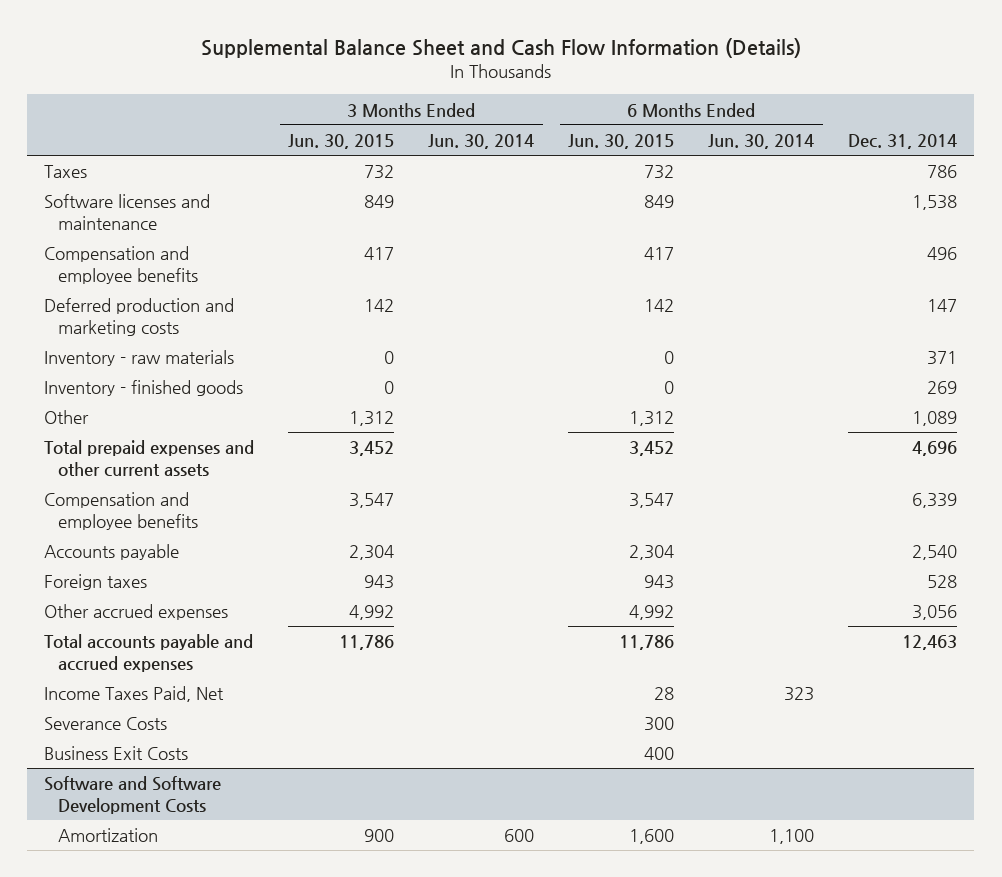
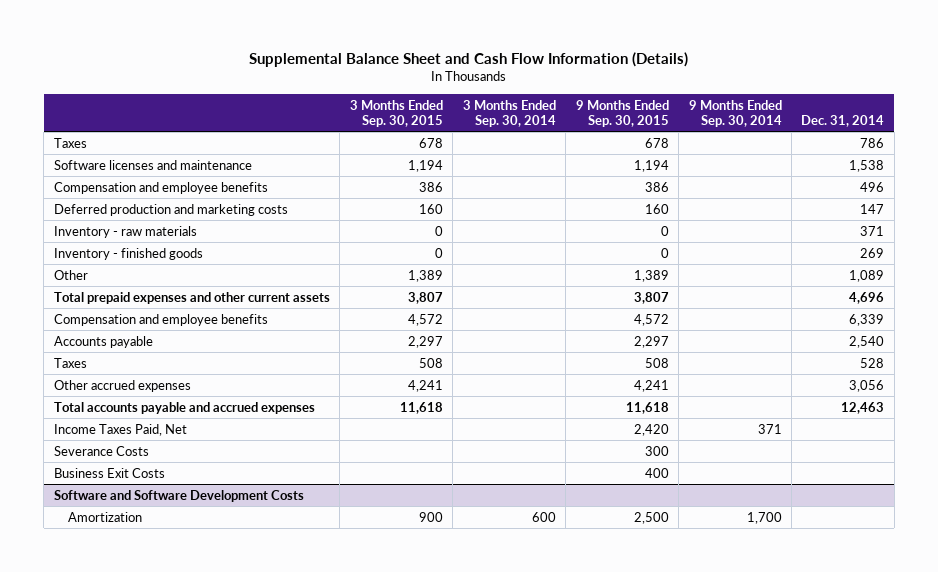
- | 3 Months Ended Jun. 30, 2015 | 3 Months Ended Jun. 30, 2014 | 6 Months Ended Jun. 30, 2015 | 6 Months Ended Jun. 30, 2014 | Dec. 31, 2014
+ | 3 Months Ended Sep. 30, 2015 | 3 Months Ended Sep. 30, 2014 | 9 Months Ended Sep. 30, 2015 | 9 Months Ended Sep. 30, 2014 | Dec. 31, 2014
- Foreign taxes | 943 | | 943 | | 528
+ Taxes | 508 | | 508 | | 528

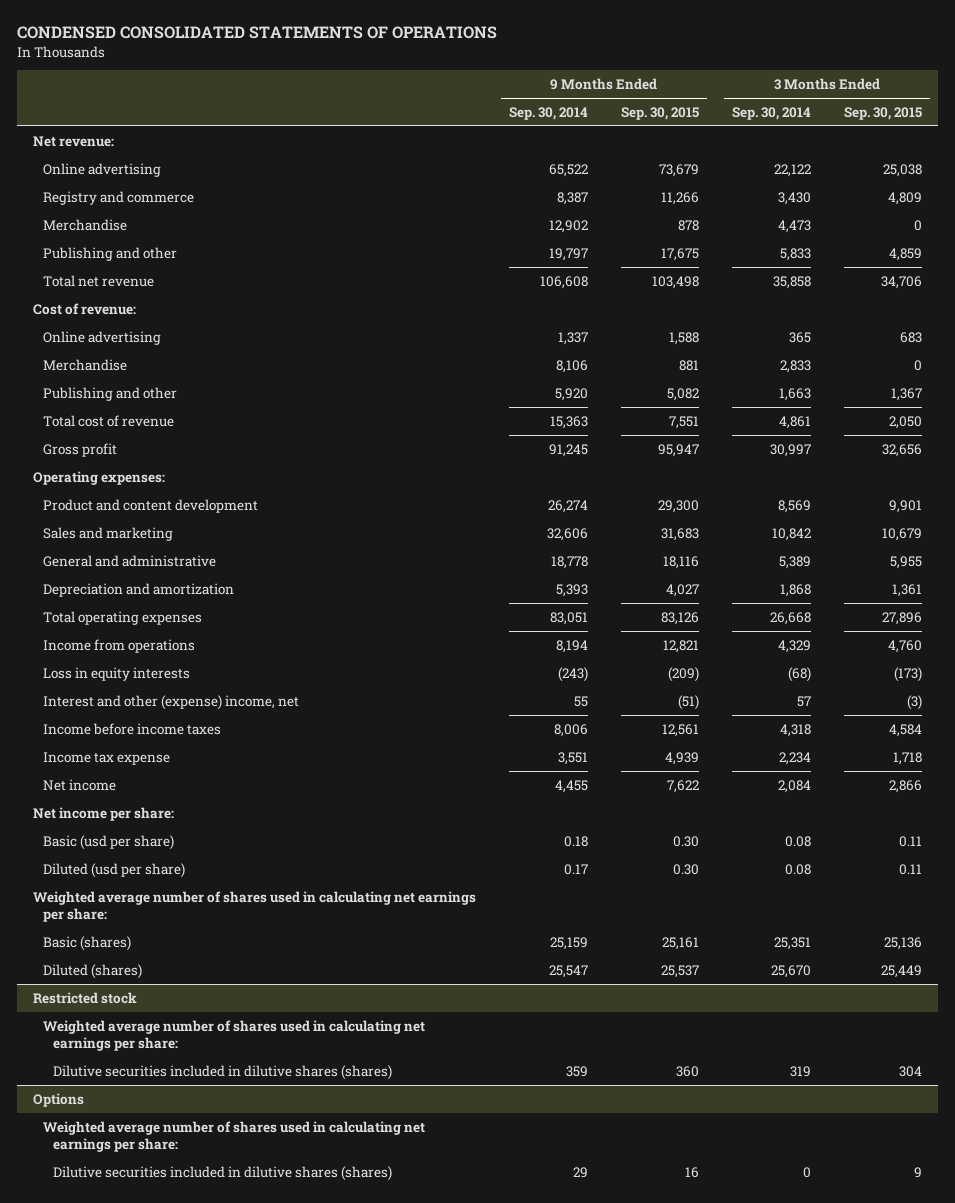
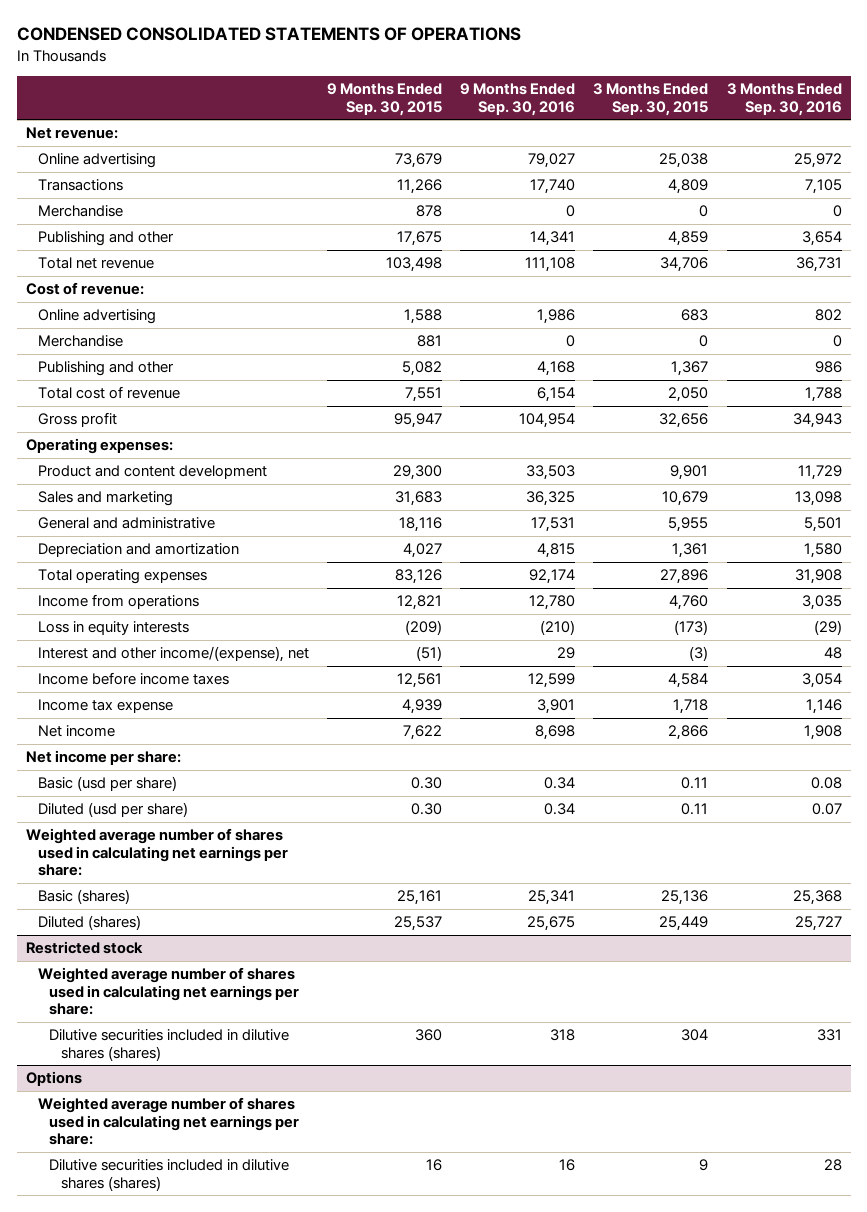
- | 9 Months Ended Sep. 30, 2014 | 9 Months Ended Sep. 30, 2015 | 3 Months Ended Sep. 30, 2014 | 3 Months Ended Sep. 30, 2015
+ | 9 Months Ended Sep. 30, 2015 | 9 Months Ended Sep. 30, 2016 | 3 Months Ended Sep. 30, 2015 | 3 Months Ended Sep. 30, 2016
- Registry and commerce | 8,387 | 11,266 | 3,430 | 4,809
+ Transactions | 11,266 | 17,740 | 4,809 | 7,105
- Interest and other (expense) income, net | 55 | (51) | 57 | (3)
+ Interest and other income/(expense), net | (51) | 29 | (3) | 48

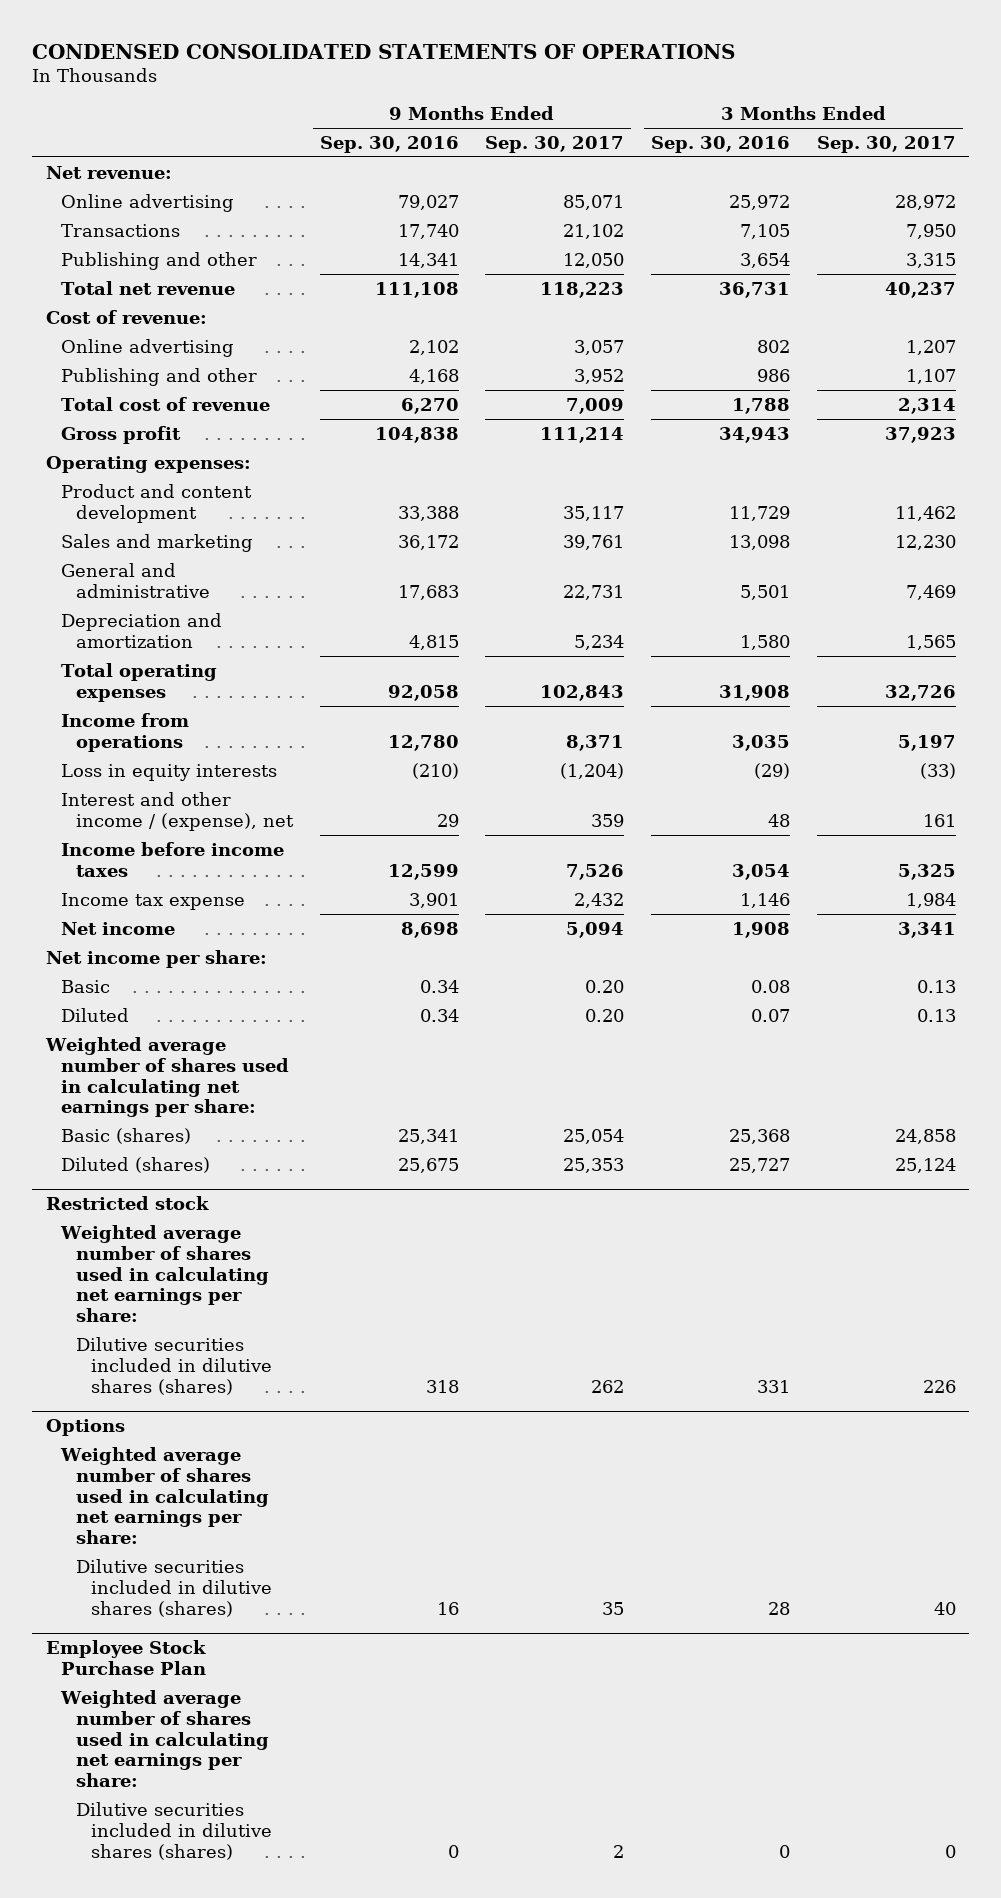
- | 9 Months Ended Sep. 30, 2015 | 9 Months Ended Sep. 30, 2016 | 3 Months Ended Sep. 30, 2015 | 3 Months Ended Sep. 30, 2016
+ | 9 Months Ended Sep. 30, 2016 | 9 Months Ended Sep. 30, 2017 | 3 Months Ended Sep. 30, 2016 | 3 Months Ended Sep. 30, 2017
- Merchandise | 878 | 0 | 0 | 0
- Online advertising | 1,588 | 1,986 | 683 | 802
- Merchandise | 881 | 0 | 0 | 0
+ Online advertising | 2,102 | 3,057 | 802 | 1,207
- Total cost of revenue | 7,551 | 6,154 | 2,050 | 1,788
- Gross profit | 95,947 | 104,954 | 32,656 | 34,943
+ Total cost of revenue | 6,270 | 7,009 | 1,788 | 2,314
+ Gross profit | 104,838 | 111,214 | 34,943 | 37,923
- Product and content development | 29,300 | 33,503 | 9,901 | 11,729
- Sales and marketing | 31,683 | 36,325 | 10,679 | 13,098
- General and administrative | 18,116 | 17,531 | 5,955 | 5,501
+ Product and content development | 33,388 | 35,117 | 11,729 | 11,462
+ Sales and marketing | 36,172 | 39,761 | 13,098 | 12,230
+ General and administrative | 17,683 | 22,731 | 5,501 | 7,469
- Total operating expenses | 83,126 | 92,174 | 27,896 | 31,908
+ Total operating expenses | 92,058 | 102,843 | 31,908 | 32,726
- Interest and other income/(expense), net | (51) | 29 | (3) | 48
+ Interest and other income / (expense), net | 29 | 359 | 48 | 161
- Basic (usd per share) | 0.30 | 0.34 | 0.11 | 0.08
- Diluted (usd per share) | 0.30 | 0.34 | 0.11 | 0.07
+ Basic | 0.34 | 0.20 | 0.08 | 0.13
+ Diluted | 0.34 | 0.20 | 0.07 | 0.13
+ Employee Stock Purchase Plan
+ Weighted average number of shares used in calculating net earnings per share:
+ Dilutive securities included in dilutive shares (shares) | 0 | 2 | 0 | 0

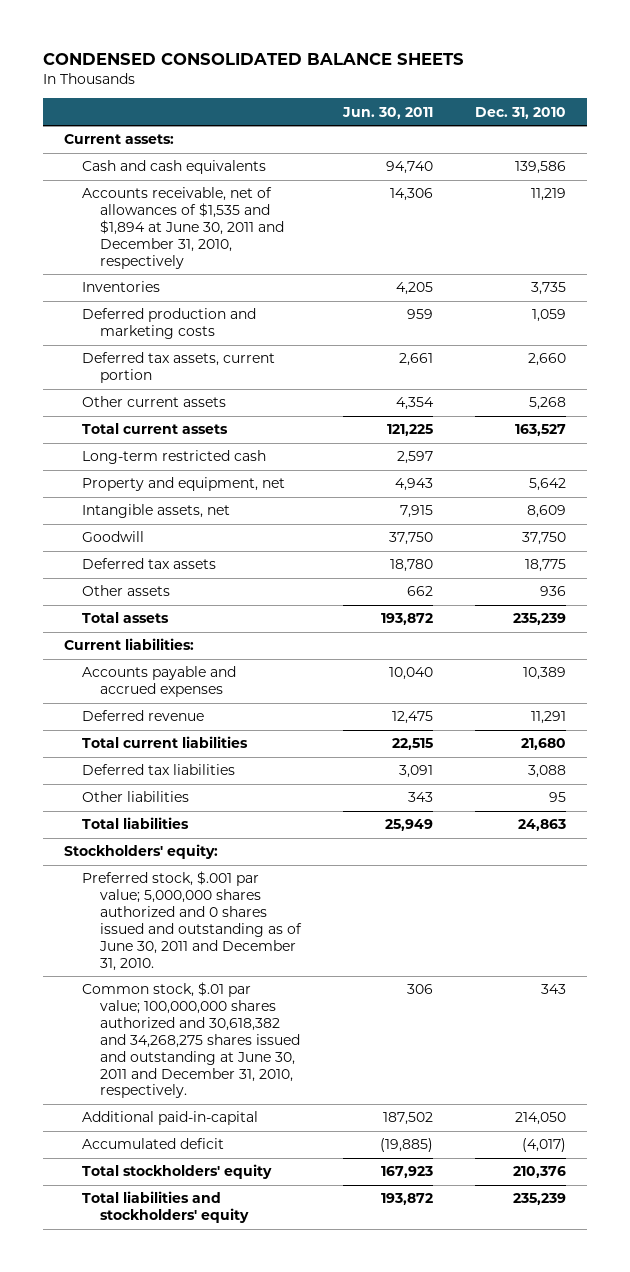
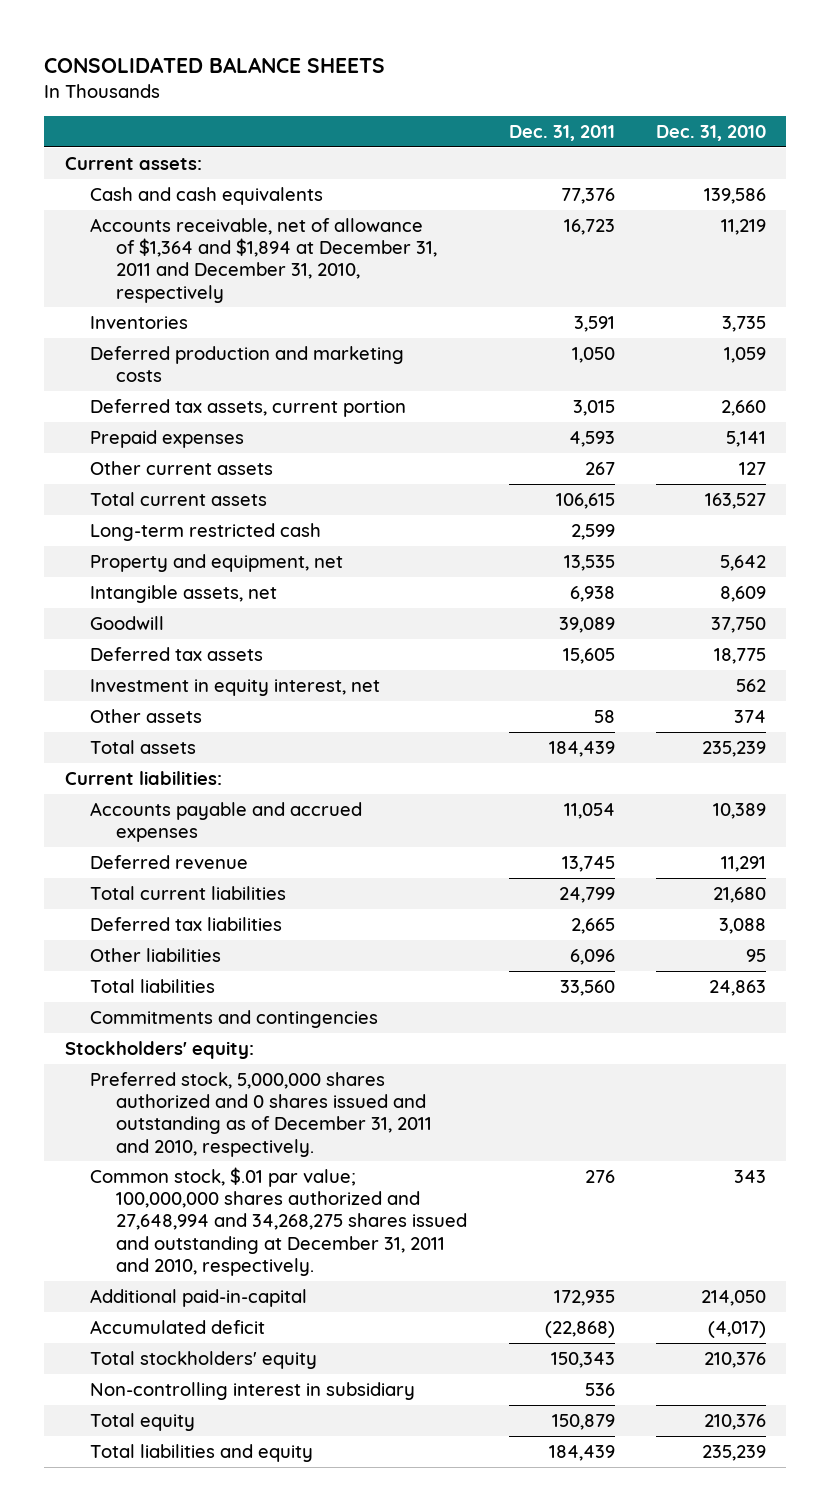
- CONDENSED CONSOLIDATED BALANCE SHEETS
+ CONSOLIDATED BALANCE SHEETS
- | Jun. 30, 2011 | Dec. 31, 2010
+ | Dec. 31, 2011 | Dec. 31, 2010
- Accounts receivable, net of allowances of $1,535 and $1,894 at June 30, 2011 and December 31, 2010, respectively | 14,306 | 11,219
+ Accounts receivable, net of allowance of $1,364 and $1,894 at December 31, 2011 and December 31, 2010, respectively | 16,723 | 11,219
- Other current assets | 4,354 | 5,268
+ Prepaid expenses | 4,593 | 5,141
+ Other current assets | 267 | 127
- Other assets | 662 | 936
+ Investment in equity interest, net | | 562
+ Other assets | 58 | 374
+ Commitments and contingencies
- Preferred stock, $.001 par value; 5,000,000 shares authorized and 0 shares issued and outstanding as of June 30, 2011 and December 31, 2010.
- Common stock, $.01 par value; 100,000,000 shares authorized and 30,618,382 and 34,268,275 shares issued and outstanding at June 30, 2011 and December 31, 2010, respectively. | 306 | 343
+ Preferred stock, 5,000,000 shares authorized and 0 shares issued and outstanding as of December 31, 2011 and 2010, respectively.
+ Common stock, $.01 par value; 100,000,000 shares authorized and 27,648,994 and 34,268,275 shares issued and outstanding at December 31, 2011 and 2010, respectively. | 276 | 343
- Total liabilities and stockholders' equity | 193,872 | 235,239
+ Non-controlling interest in subsidiary | 536 |
+ Total equity | 150,879 | 210,376
+ Total liabilities and equity | 184,439 | 235,239

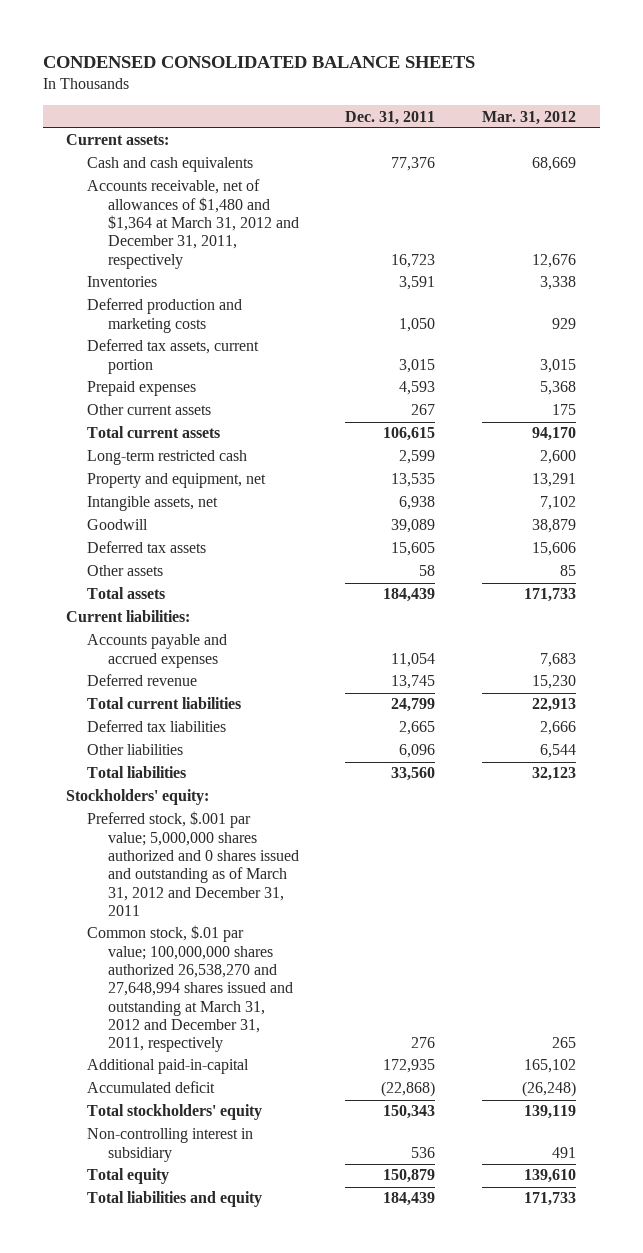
- CONSOLIDATED BALANCE SHEETS
+ CONDENSED CONSOLIDATED BALANCE SHEETS
- | Dec. 31, 2011 | Dec. 31, 2010
+ | Dec. 31, 2011 | Mar. 31, 2012
- Accounts receivable, net of allowance of $1,364 and $1,894 at December 31, 2011 and December 31, 2010, respectively | 16,723 | 11,219
+ Accounts receivable, net of allowances of $1,480 and $1,364 at March 31, 2012 and December 31, 2011, respectively | 16,723 | 12,676
- Investment in equity interest, net | | 562
- Commitments and contingencies
- Preferred stock, 5,000,000 shares authorized and 0 shares issued and outstanding as of December 31, 2011 and 2010, respectively.
- Common stock, $.01 par value; 100,000,000 shares authorized and 27,648,994 and 34,268,275 shares issued and outstanding at December 31, 2011 and 2010, respectively. | 276 | 343
+ Preferred stock, $.001 par value; 5,000,000 shares authorized and 0 shares issued and outstanding as of March 31, 2012 and December 31, 2011
+ Common stock, $.01 par value; 100,000,000 shares authorized 26,538,270 and 27,648,994 shares issued and outstanding at March 31, 2012 and December 31, 2011, respectively | 276 | 265

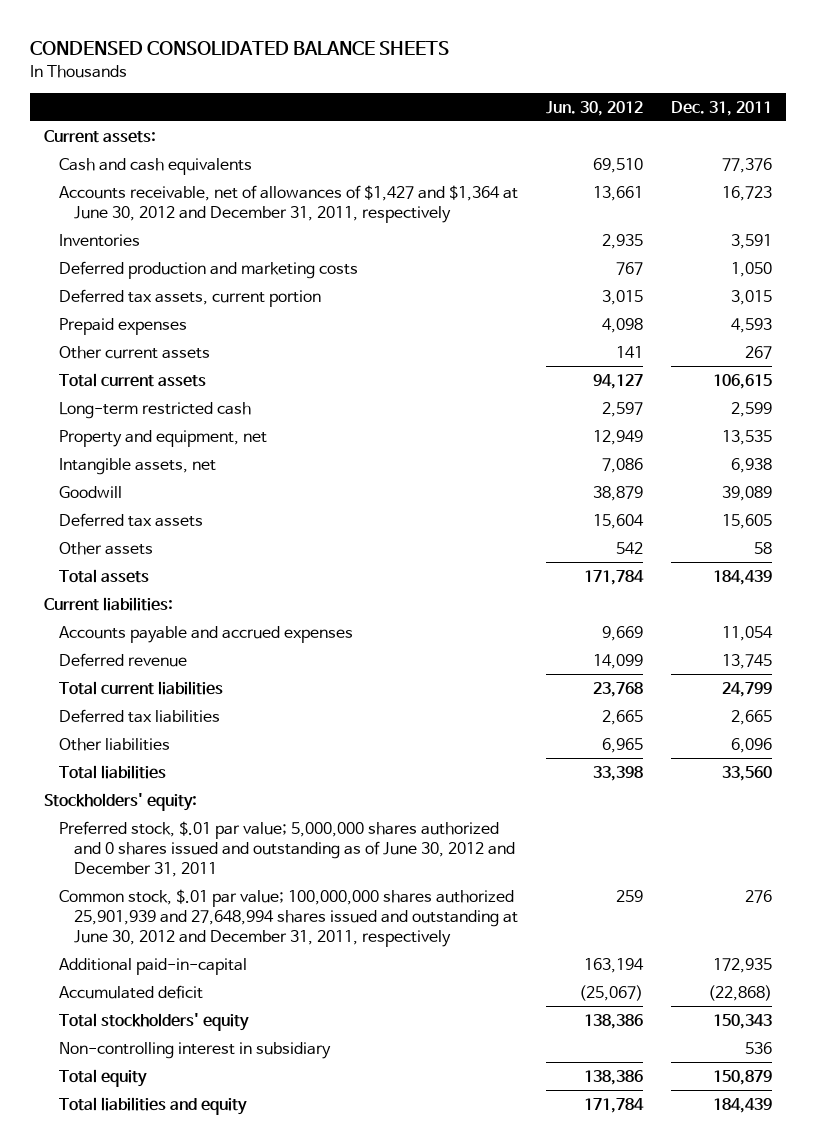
- | Dec. 31, 2011 | Mar. 31, 2012
+ | Jun. 30, 2012 | Dec. 31, 2011
- Accounts receivable, net of allowances of $1,480 and $1,364 at March 31, 2012 and December 31, 2011, respectively | 16,723 | 12,676
+ Accounts receivable, net of allowances of $1,427 and $1,364 at June 30, 2012 and December 31, 2011, respectively | 13,661 | 16,723
- Preferred stock, $.001 par value; 5,000,000 shares authorized and 0 shares issued and outstanding as of March 31, 2012 and December 31, 2011
- Common stock, $.01 par value; 100,000,000 shares authorized 26,538,270 and 27,648,994 shares issued and outstanding at March 31, 2012 and December 31, 2011, respectively | 276 | 265
+ Preferred stock, $.01 par value; 5,000,000 shares authorized and 0 shares issued and outstanding as of June 30, 2012 and December 31, 2011
+ Common stock, $.01 par value; 100,000,000 shares authorized 25,901,939 and 27,648,994 shares issued and outstanding at June 30, 2012 and December 31, 2011, respectively | 259 | 276

